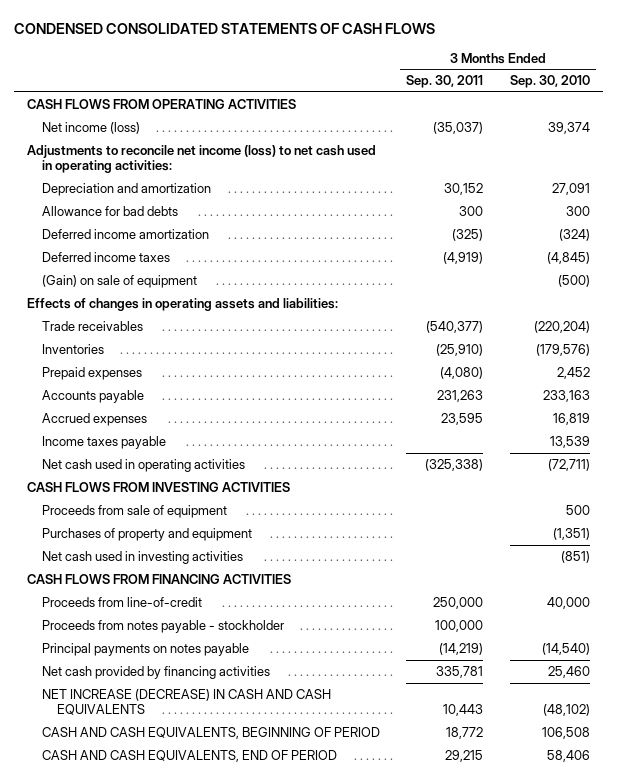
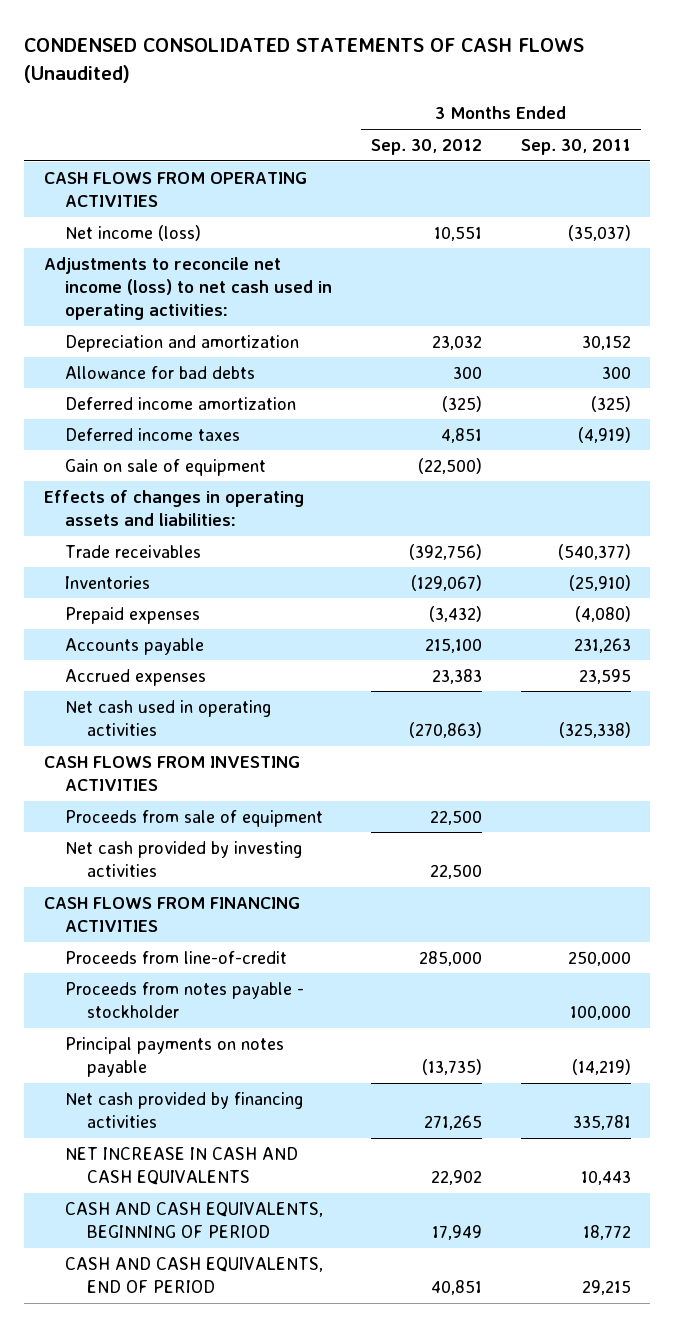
- CONDENSED CONSOLIDATED STATEMENTS OF CASH FLOWS
+ CONDENSED CONSOLIDATED STATEMENTS OF CASH FLOWS (Unaudited)
- | 3 Months Ended Sep. 30, 2011 | 3 Months Ended Sep. 30, 2010
+ | 3 Months Ended Sep. 30, 2012 | 3 Months Ended Sep. 30, 2011
- (Gain) on sale of equipment | | (500)
+ Gain on sale of equipment | (22,500) |
- Income taxes payable | | 13,539
- Purchases of property and equipment | | (1,351)
- Net cash used in investing activities | | (851)
+ Net cash provided by investing activities | 22,500 |
- NET INCREASE (DECREASE) IN CASH AND CASH EQUIVALENTS | 10,443 | (48,102)
+ NET INCREASE IN CASH AND CASH EQUIVALENTS | 22,902 | 10,443

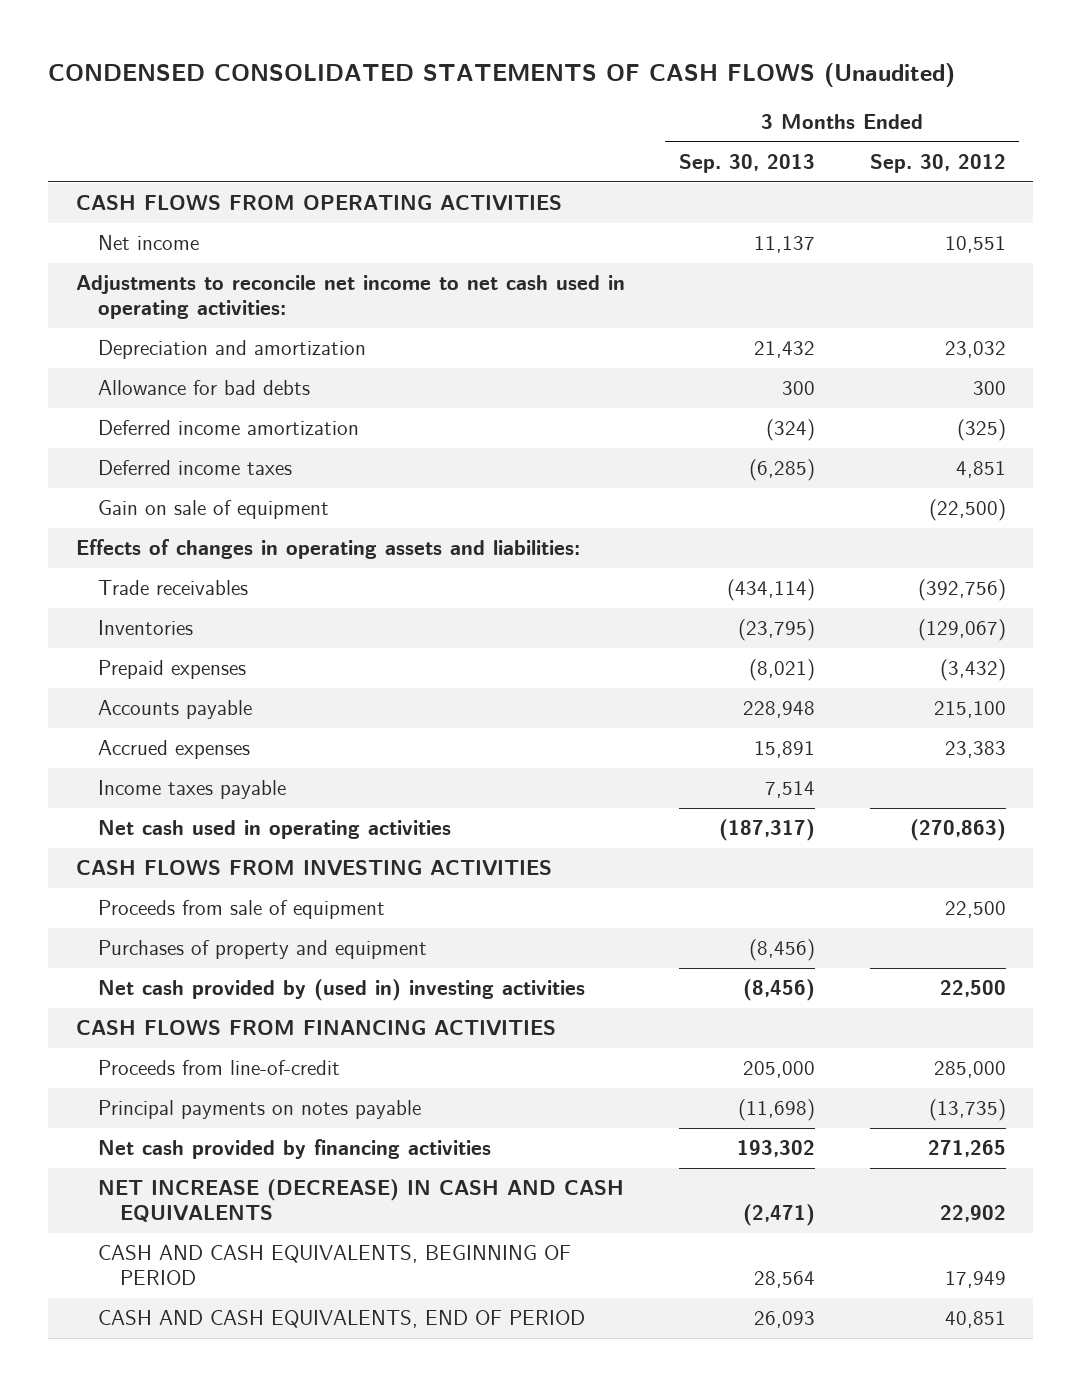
- | 3 Months Ended Sep. 30, 2012 | 3 Months Ended Sep. 30, 2011
+ | 3 Months Ended Sep. 30, 2013 | 3 Months Ended Sep. 30, 2012
- Net income (loss) | 10,551 | (35,037)
- Adjustments to reconcile net income (loss) to net cash used in operating activities:
+ Net income | 11,137 | 10,551
+ Adjustments to reconcile net income to net cash used in operating activities:
+ Income taxes payable | 7,514 |
- Net cash provided by investing activities | 22,500 |
+ Purchases of property and equipment | (8,456) |
+ Net cash provided by (used in) investing activities | (8,456) | 22,500
- Proceeds from notes payable - stockholder | | 100,000
- NET INCREASE IN CASH AND CASH EQUIVALENTS | 22,902 | 10,443
+ NET INCREASE (DECREASE) IN CASH AND CASH EQUIVALENTS | (2,471) | 22,902

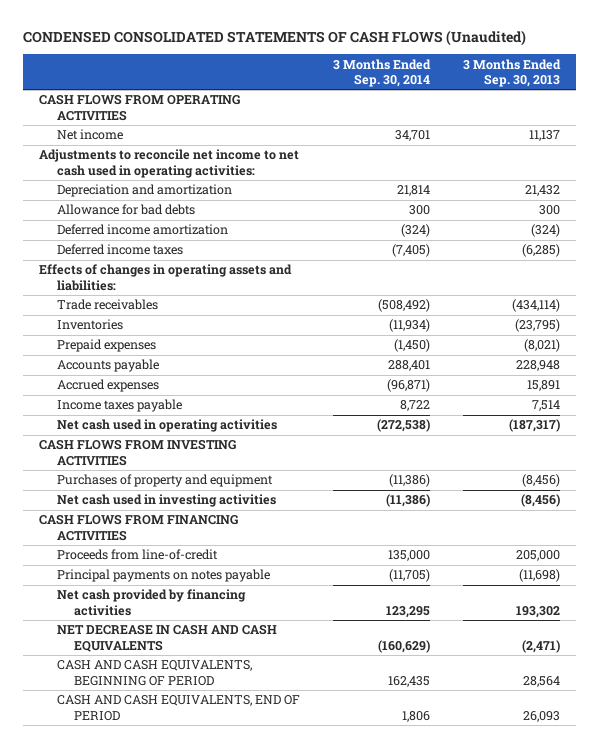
- | 3 Months Ended Sep. 30, 2013 | 3 Months Ended Sep. 30, 2012
+ | 3 Months Ended Sep. 30, 2014 | 3 Months Ended Sep. 30, 2013
- Gain on sale of equipment | | (22,500)
- Proceeds from sale of equipment | | 22,500
- Net cash provided by (used in) investing activities | (8,456) | 22,500
+ Net cash used in investing activities | (11,386) | (8,456)
- NET INCREASE (DECREASE) IN CASH AND CASH EQUIVALENTS | (2,471) | 22,902
+ NET DECREASE IN CASH AND CASH EQUIVALENTS | (160,629) | (2,471)

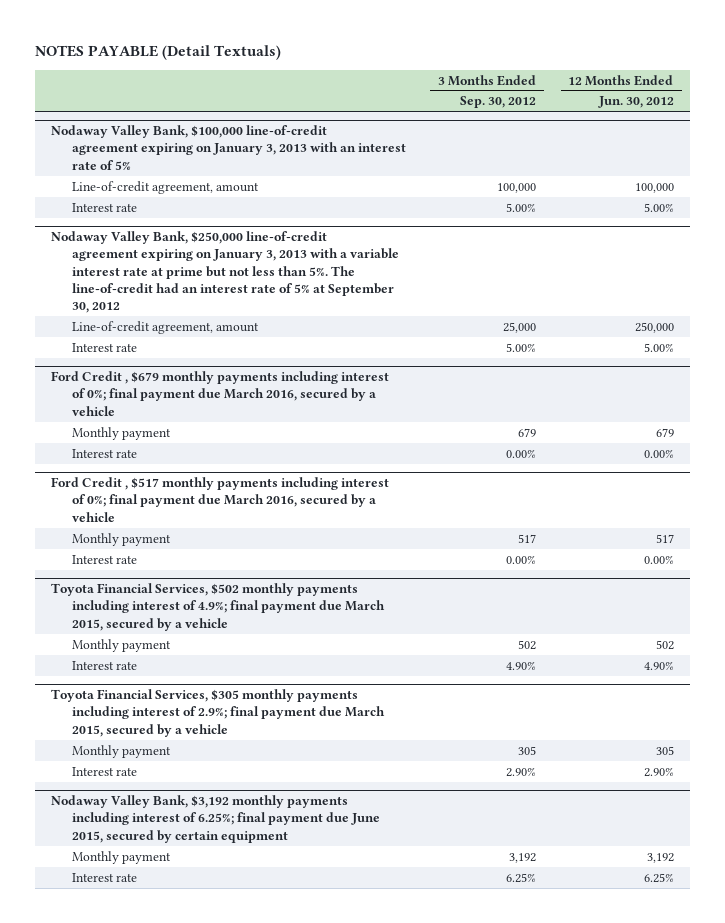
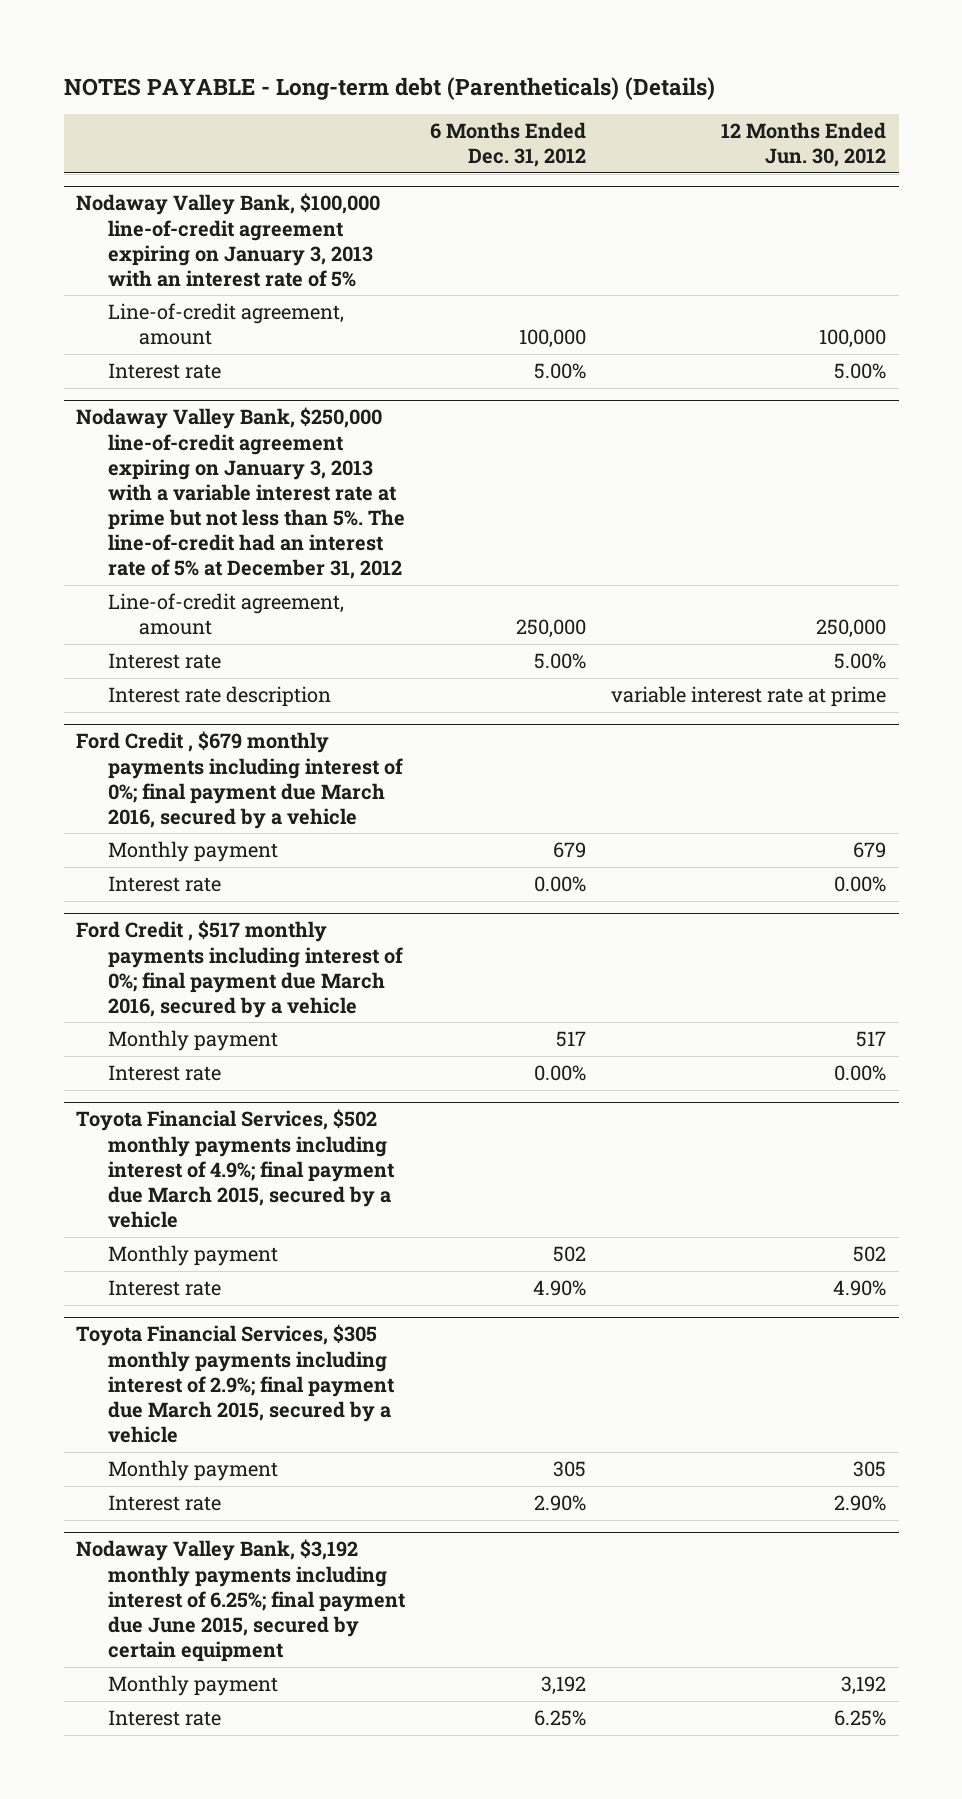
- NOTES PAYABLE (Detail Textuals)
+ NOTES PAYABLE - Long-term debt (Parentheticals) (Details)
- | 3 Months Ended Sep. 30, 2012 | 12 Months Ended Jun. 30, 2012
+ | 6 Months Ended Dec. 31, 2012 | 12 Months Ended Jun. 30, 2012
- Nodaway Valley Bank, $250,000 line-of-credit agreement expiring on January 3, 2013 with a variable interest rate at prime but not less than 5%. The line-of-credit had an interest rate of 5% at September 30, 2012
+ Nodaway Valley Bank, $250,000 line-of-credit agreement expiring on January 3, 2013 with a variable interest rate at prime but not less than 5%. The line-of-credit had an interest rate of 5% at December 31, 2012
+ Interest rate description | | variable interest rate at prime

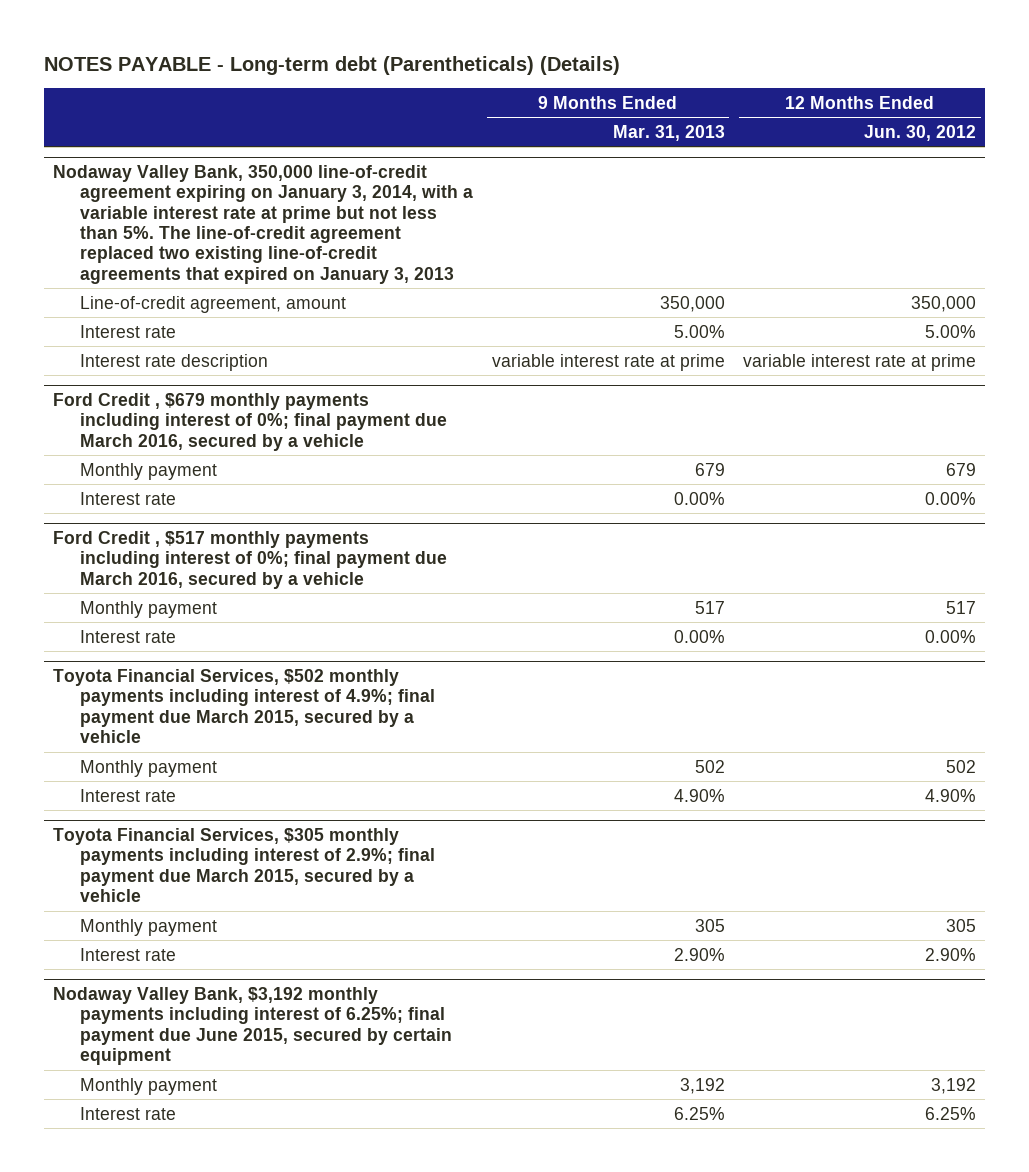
- | 6 Months Ended Dec. 31, 2012 | 12 Months Ended Jun. 30, 2012
+ | 9 Months Ended Mar. 31, 2013 | 12 Months Ended Jun. 30, 2012
- Nodaway Valley Bank, $100,000 line-of-credit agreement expiring on January 3, 2013 with an interest rate of 5%
- Line-of-credit agreement, amount | 100,000 | 100,000
- Interest rate | 5.00% | 5.00%
- Nodaway Valley Bank, $250,000 line-of-credit agreement expiring on January 3, 2013 with a variable interest rate at prime but not less than 5%. The line-of-credit had an interest rate of 5% at December 31, 2012
- Line-of-credit agreement, amount | 250,000 | 250,000
+ Nodaway Valley Bank, 350,000 line-of-credit agreement expiring on January 3, 2014, with a variable interest rate at prime but not less than 5%. The line-of-credit agreement replaced two existing line-of-credit agreements that expired on January 3, 2013
+ Line-of-credit agreement, amount | 350,000 | 350,000

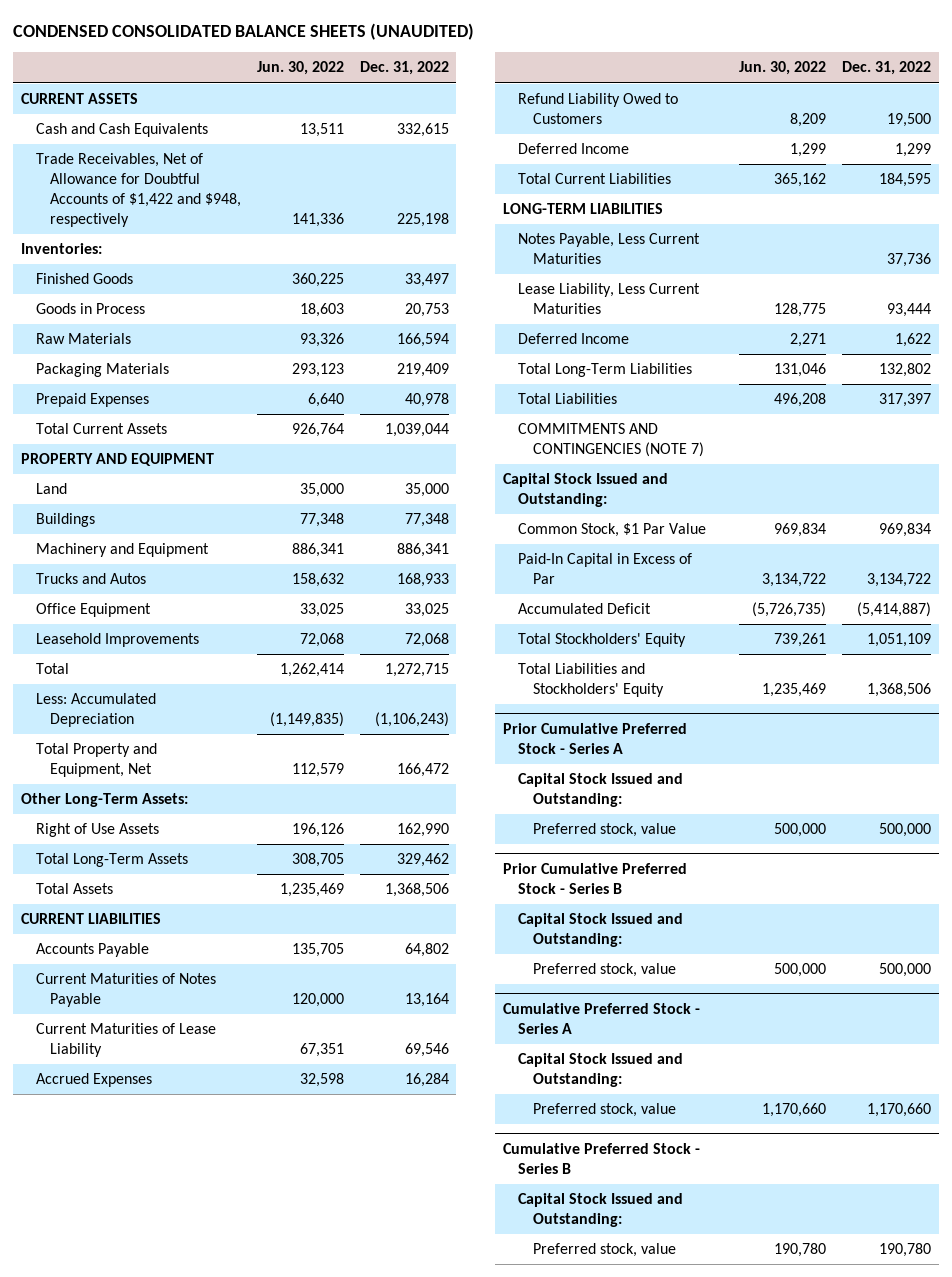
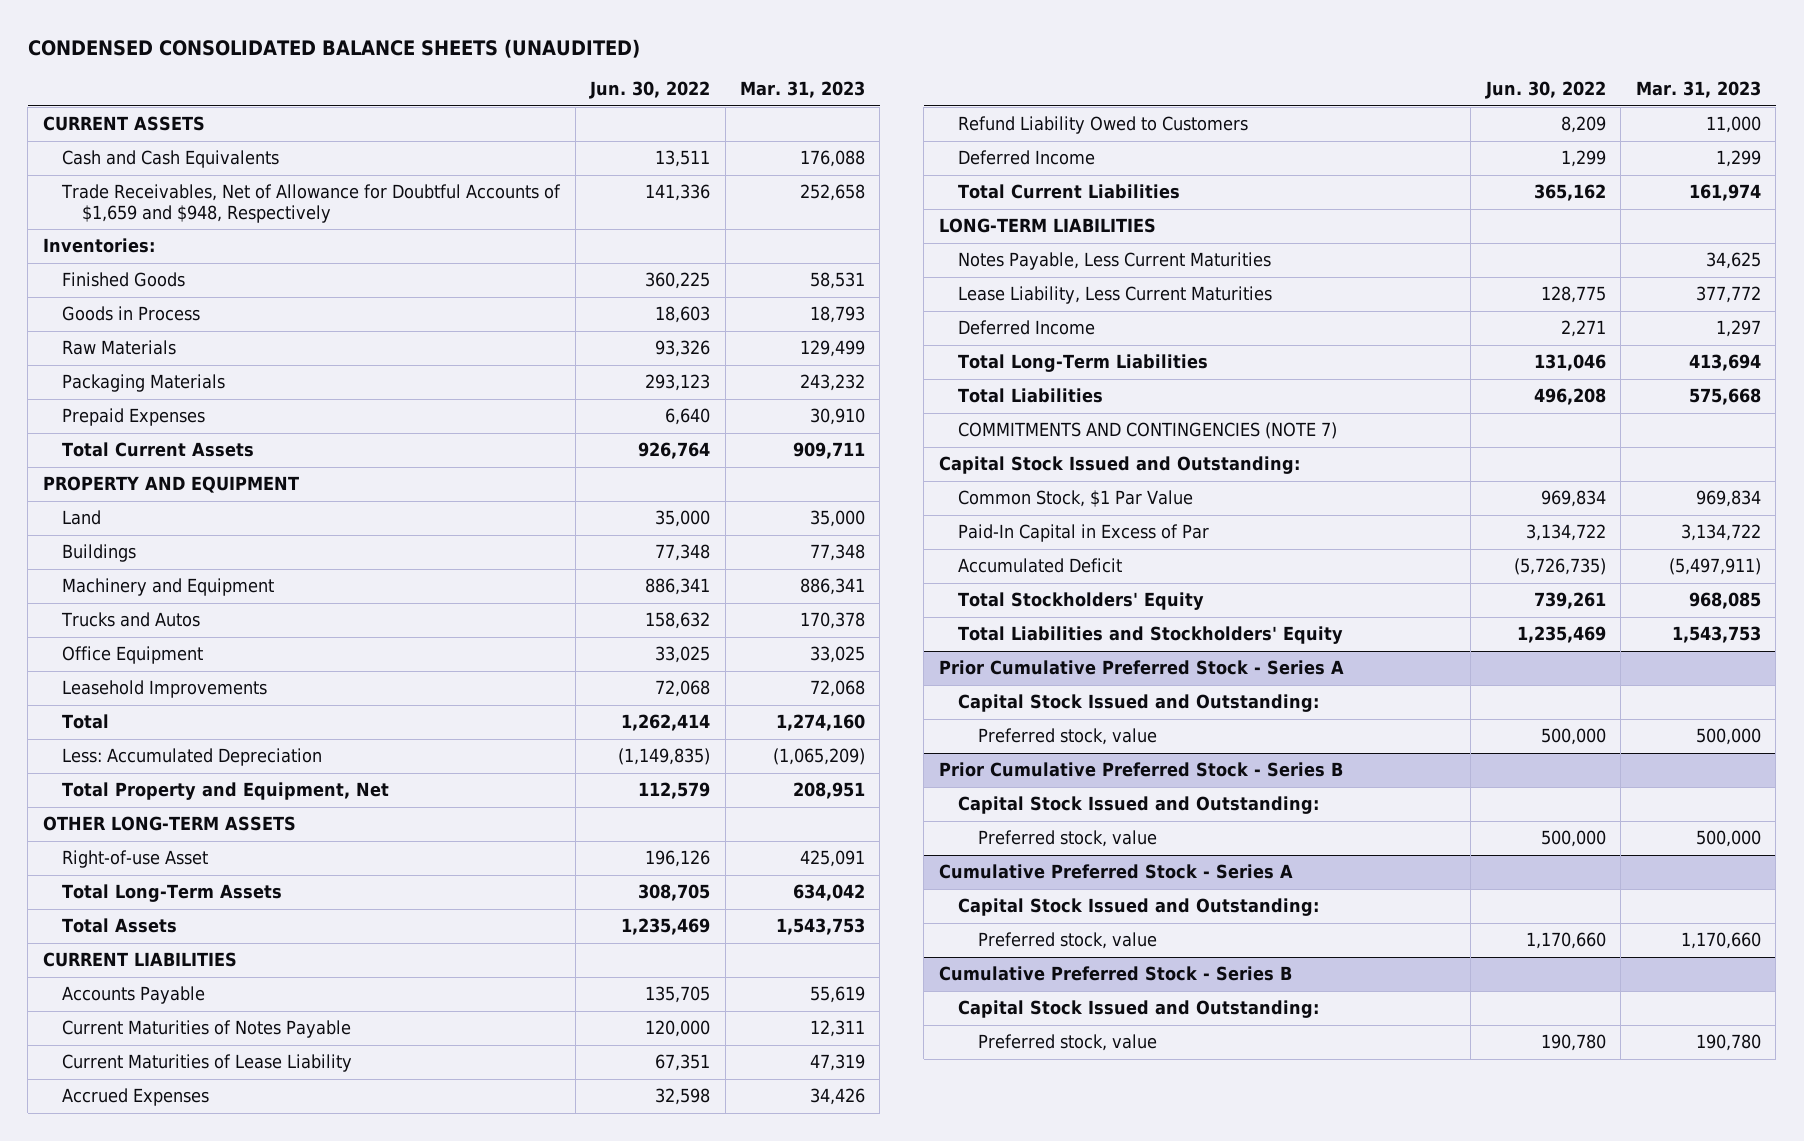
- | Jun. 30, 2022 | Dec. 31, 2022
+ | Jun. 30, 2022 | Mar. 31, 2023
- Trade Receivables, Net of Allowance for Doubtful Accounts of $1,422 and $948, respectively | 141,336 | 225,198
+ Trade Receivables, Net of Allowance for Doubtful Accounts of $1,659 and $948, Respectively | 141,336 | 252,658
- Other Long-Term Assets:
- Right of Use Assets | 196,126 | 162,990
+ OTHER LONG-TERM ASSETS
+ Right-of-use Asset | 196,126 | 425,091

